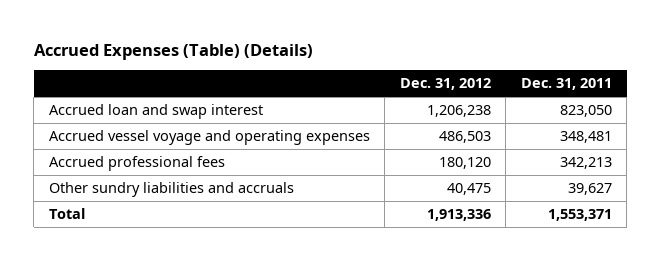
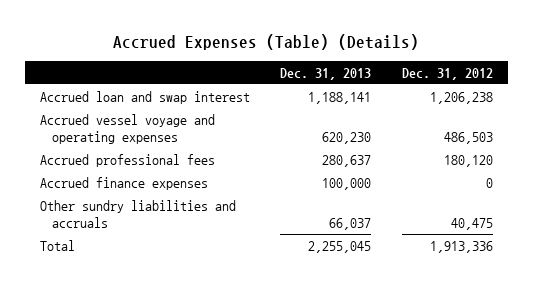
- | Dec. 31, 2012 | Dec. 31, 2011
+ | Dec. 31, 2013 | Dec. 31, 2012
+ Accrued finance expenses | 100,000 | 0

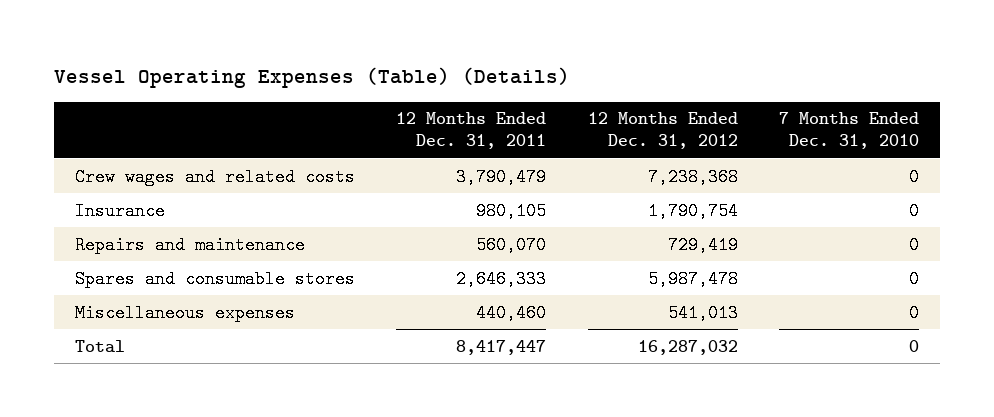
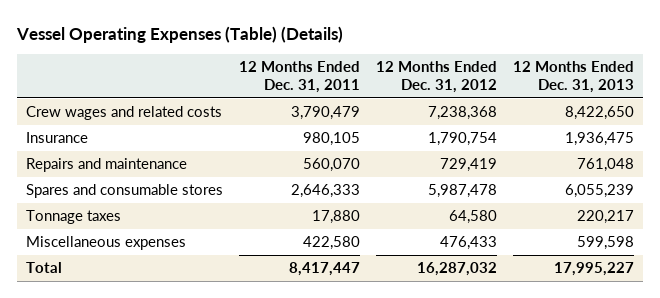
- | 12 Months Ended Dec. 31, 2011 | 12 Months Ended Dec. 31, 2012 | 7 Months Ended Dec. 31, 2010
+ | 12 Months Ended Dec. 31, 2011 | 12 Months Ended Dec. 31, 2012 | 12 Months Ended Dec. 31, 2013
- Miscellaneous expenses | 440,460 | 541,013 | 0
+ Tonnage taxes | 17,880 | 64,580 | 220,217
+ Miscellaneous expenses | 422,580 | 476,433 | 599,598

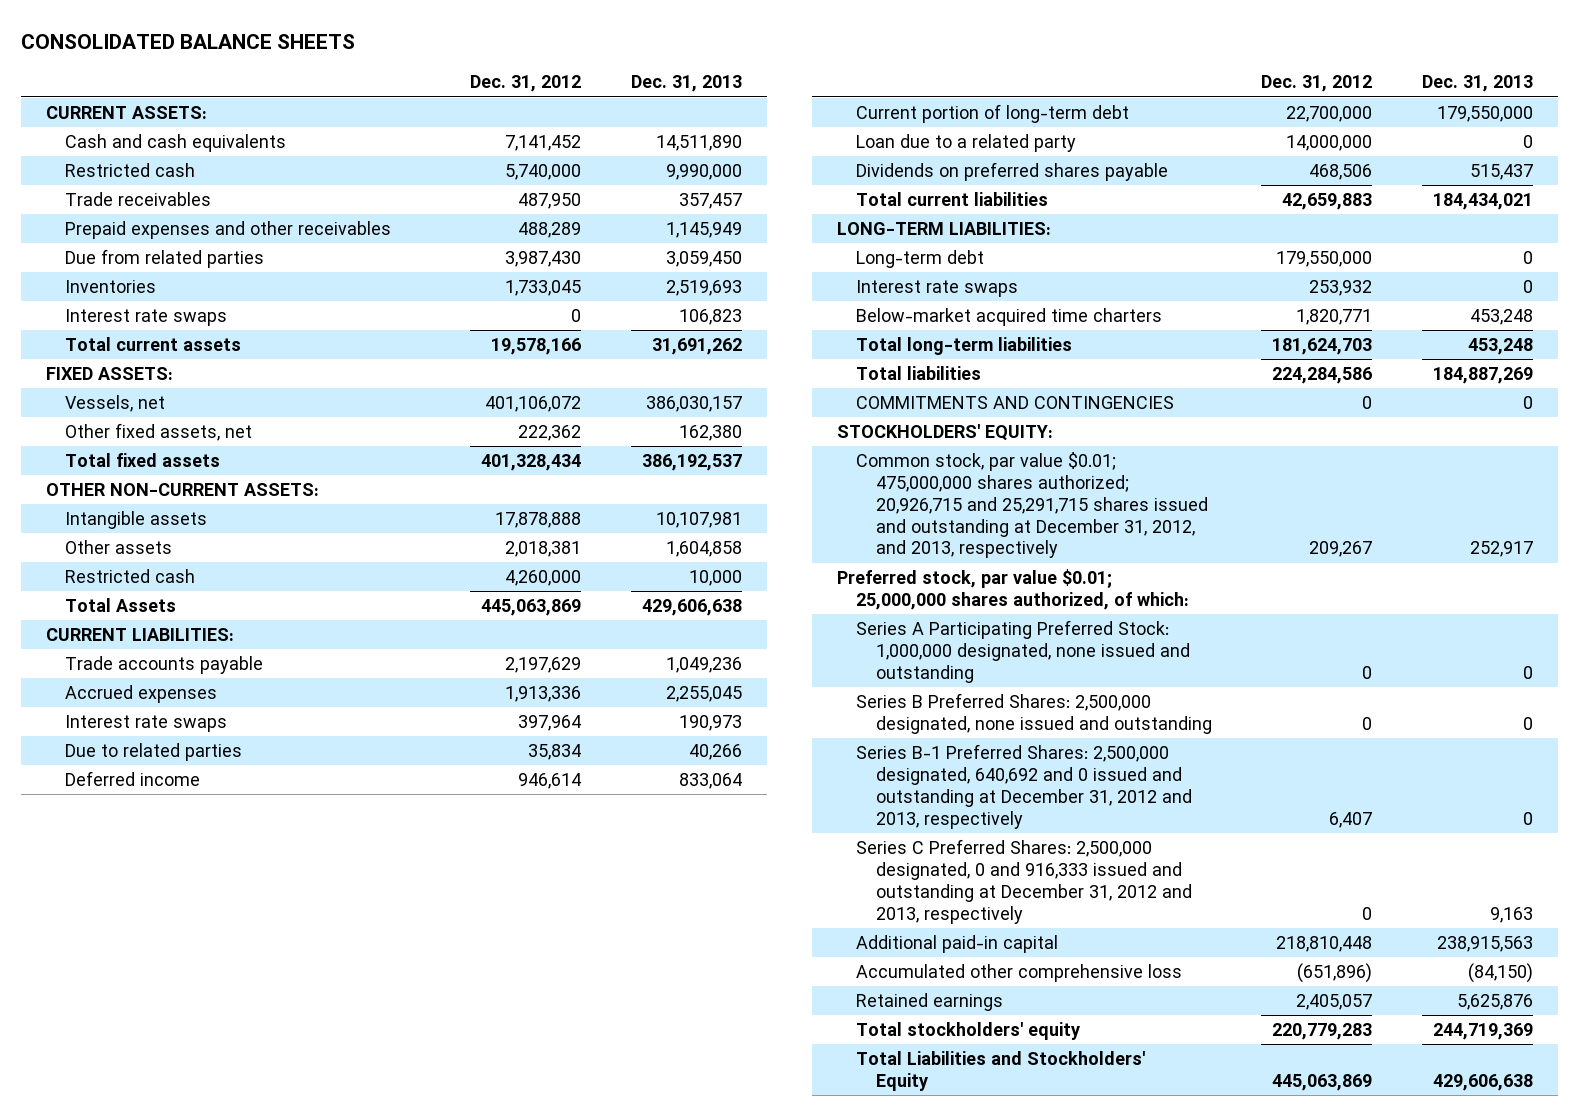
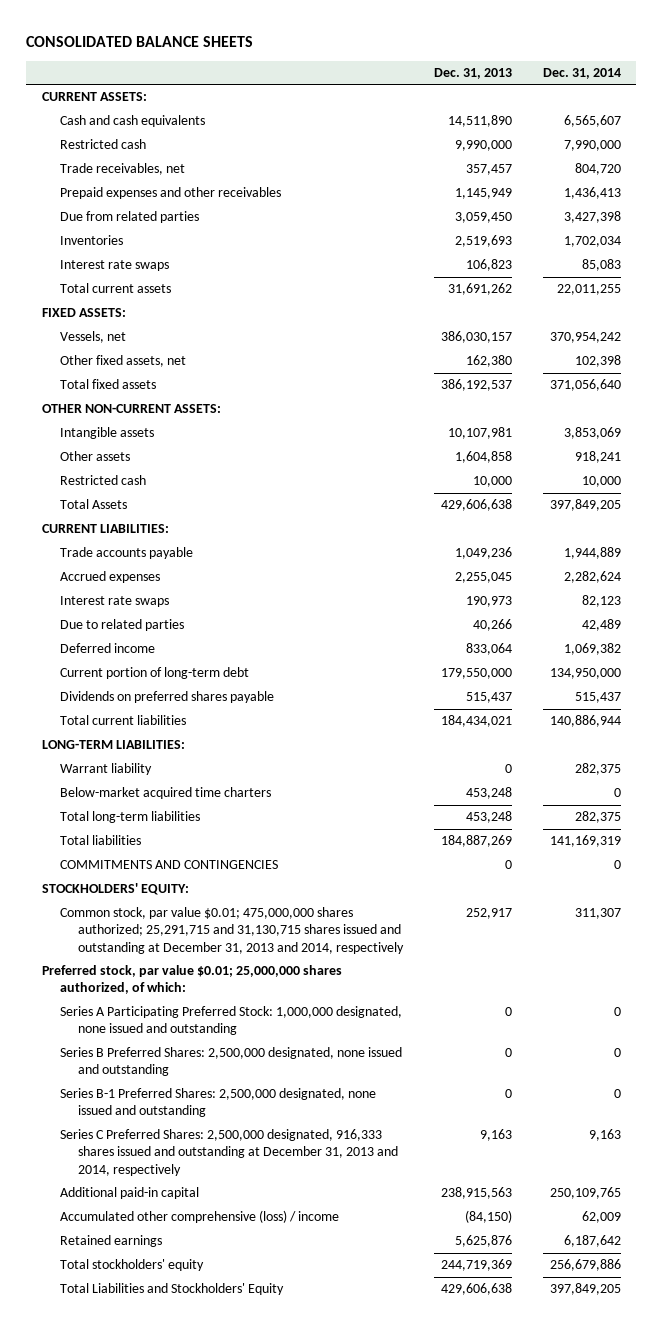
- | Dec. 31, 2012 | Dec. 31, 2013
+ | Dec. 31, 2013 | Dec. 31, 2014
- Trade receivables | 487,950 | 357,457
+ Trade receivables, net | 357,457 | 804,720
- Loan due to a related party | 14,000,000 | 0
- Long-term debt | 179,550,000 | 0
- Interest rate swaps | 253,932 | 0
+ Warrant liability | 0 | 282,375
- Common stock, par value $0.01; 475,000,000 shares authorized; 20,926,715 and 25,291,715 shares issued and outstanding at December 31, 2012, and 2013, respectively | 209,267 | 252,917
+ Common stock, par value $0.01; 475,000,000 shares authorized; 25,291,715 and 31,130,715 shares issued and outstanding at December 31, 2013 and 2014, respectively | 252,917 | 311,307
- Series B-1 Preferred Shares: 2,500,000 designated, 640,692 and 0 issued and outstanding at December 31, 2012 and 2013, respectively | 6,407 | 0
- Series C Preferred Shares: 2,500,000 designated, 0 and 916,333 issued and outstanding at December 31, 2012 and 2013, respectively | 0 | 9,163
+ Series B-1 Preferred Shares: 2,500,000 designated, none issued and outstanding | 0 | 0
+ Series C Preferred Shares: 2,500,000 designated, 916,333 shares issued and outstanding at December 31, 2013 and 2014, respectively | 9,163 | 9,163
- Accumulated other comprehensive loss | (651,896) | (84,150)
+ Accumulated other comprehensive (loss) / income | (84,150) | 62,009

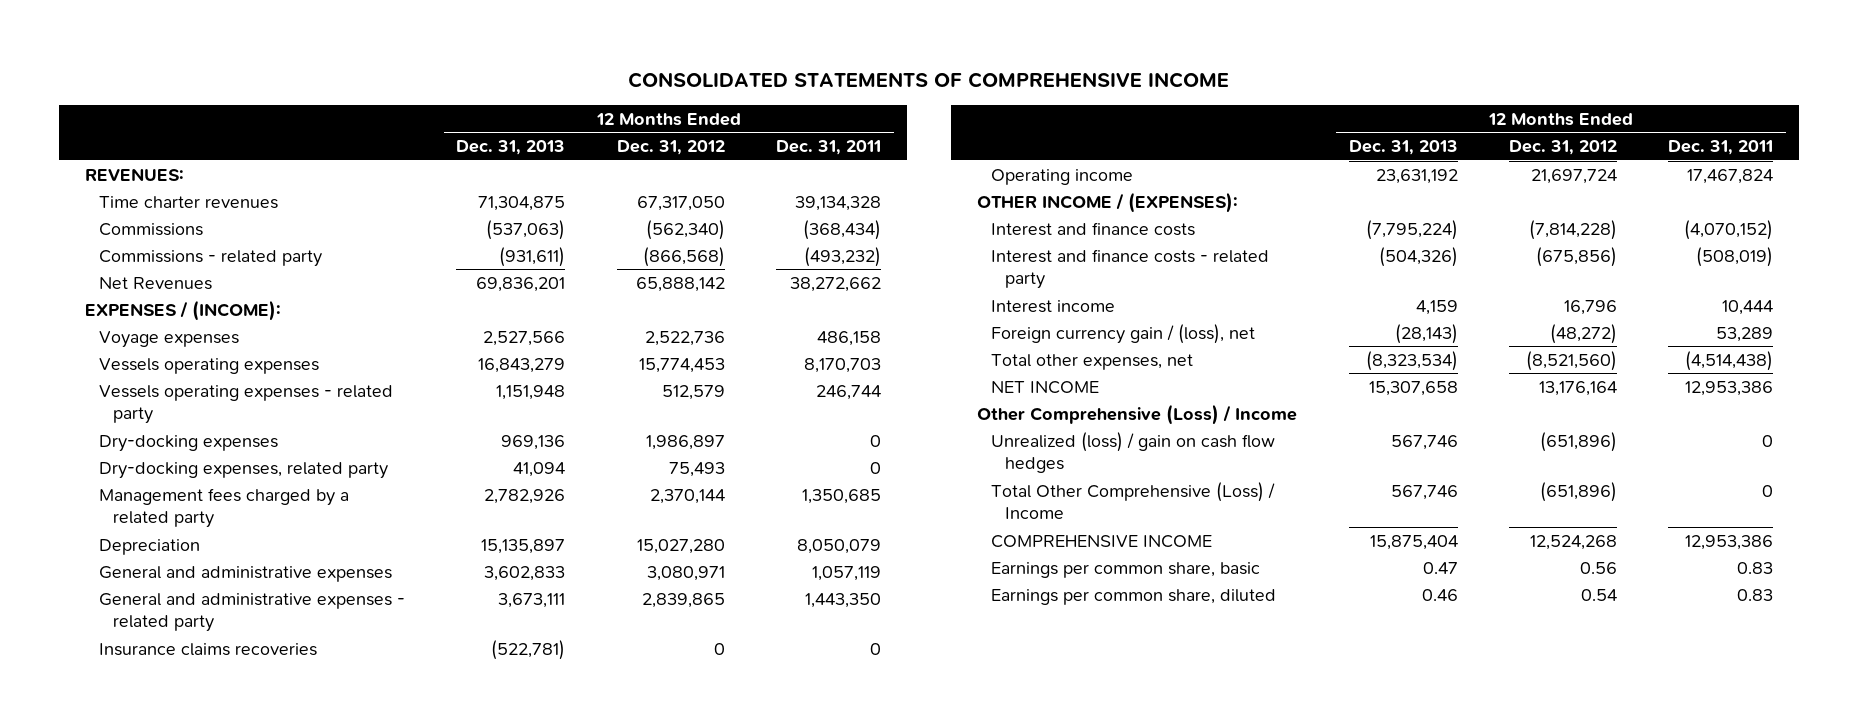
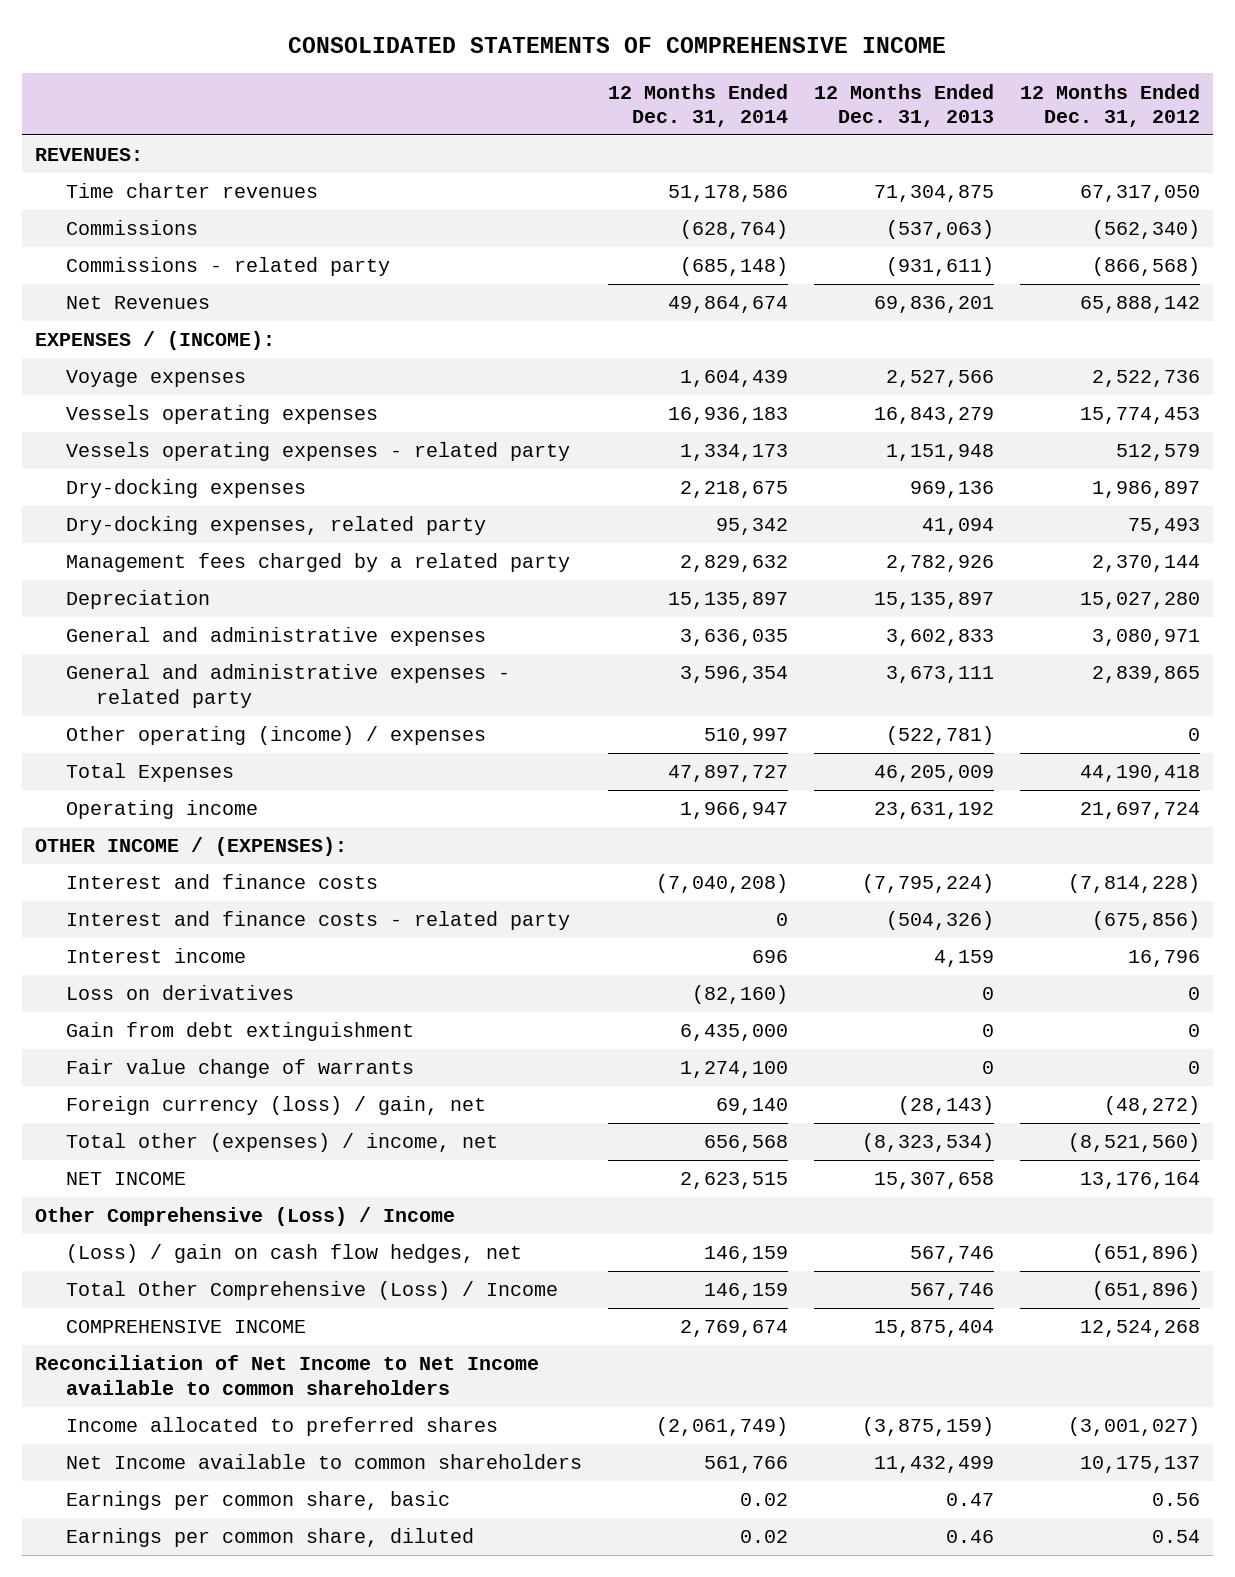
- | 12 Months Ended Dec. 31, 2013 | 12 Months Ended Dec. 31, 2012 | 12 Months Ended Dec. 31, 2011
+ | 12 Months Ended Dec. 31, 2014 | 12 Months Ended Dec. 31, 2013 | 12 Months Ended Dec. 31, 2012
- Insurance claims recoveries | (522,781) | 0 | 0
+ Other operating (income) / expenses | 510,997 | (522,781) | 0
+ Total Expenses | 47,897,727 | 46,205,009 | 44,190,418
- Foreign currency gain / (loss), net | (28,143) | (48,272) | 53,289
- Total other expenses, net | (8,323,534) | (8,521,560) | (4,514,438)
+ Loss on derivatives | (82,160) | 0 | 0
+ Gain from debt extinguishment | 6,435,000 | 0 | 0
+ Fair value change of warrants | 1,274,100 | 0 | 0
+ Foreign currency (loss) / gain, net | 69,140 | (28,143) | (48,272)
+ Total other (expenses) / income, net | 656,568 | (8,323,534) | (8,521,560)
- Unrealized (loss) / gain on cash flow hedges | 567,746 | (651,896) | 0
+ (Loss) / gain on cash flow hedges, net | 146,159 | 567,746 | (651,896)
+ Reconciliation of Net Income to Net Income available to common shareholders
+ Income allocated to preferred shares | (2,061,749) | (3,875,159) | (3,001,027)
+ Net Income available to common shareholders | 561,766 | 11,432,499 | 10,175,137

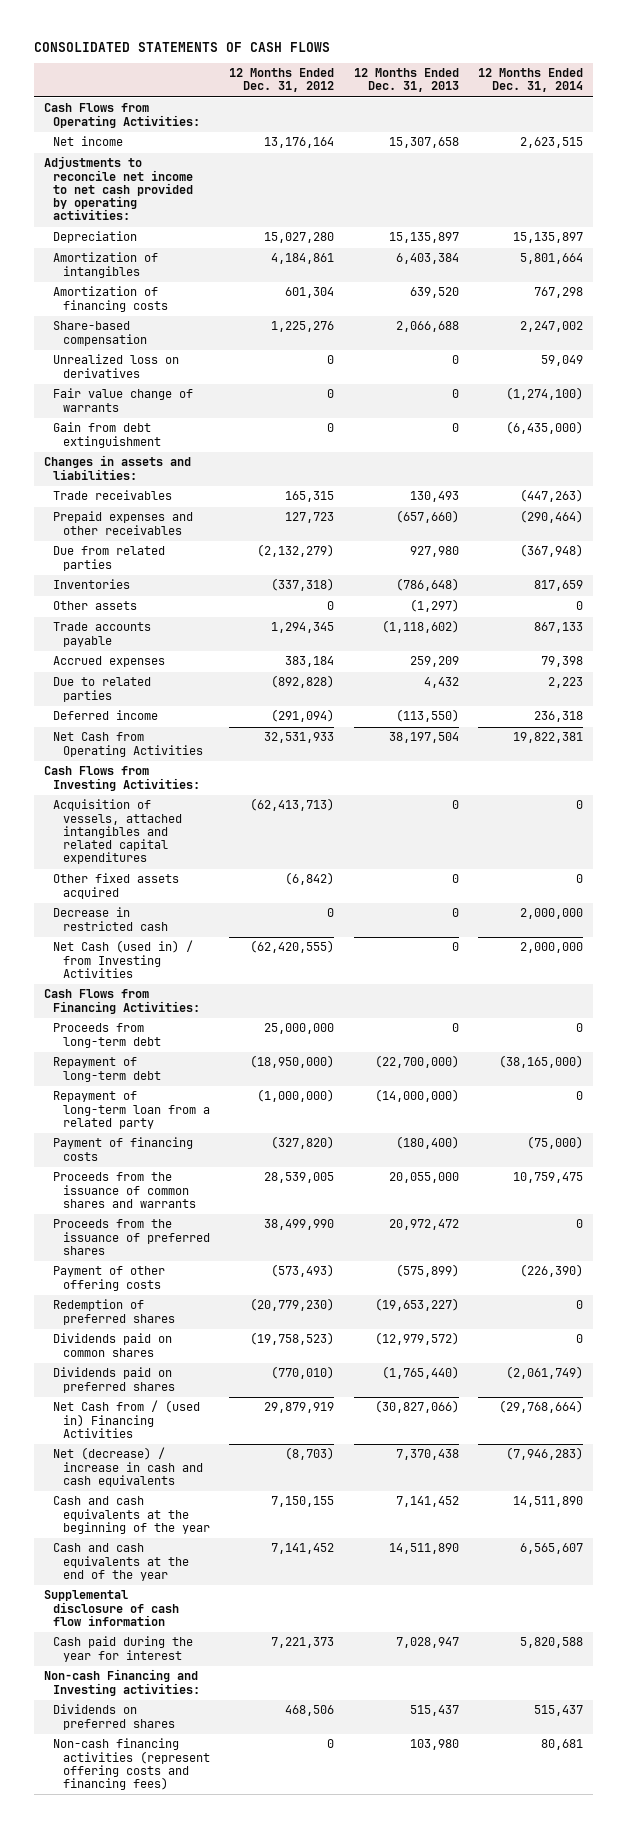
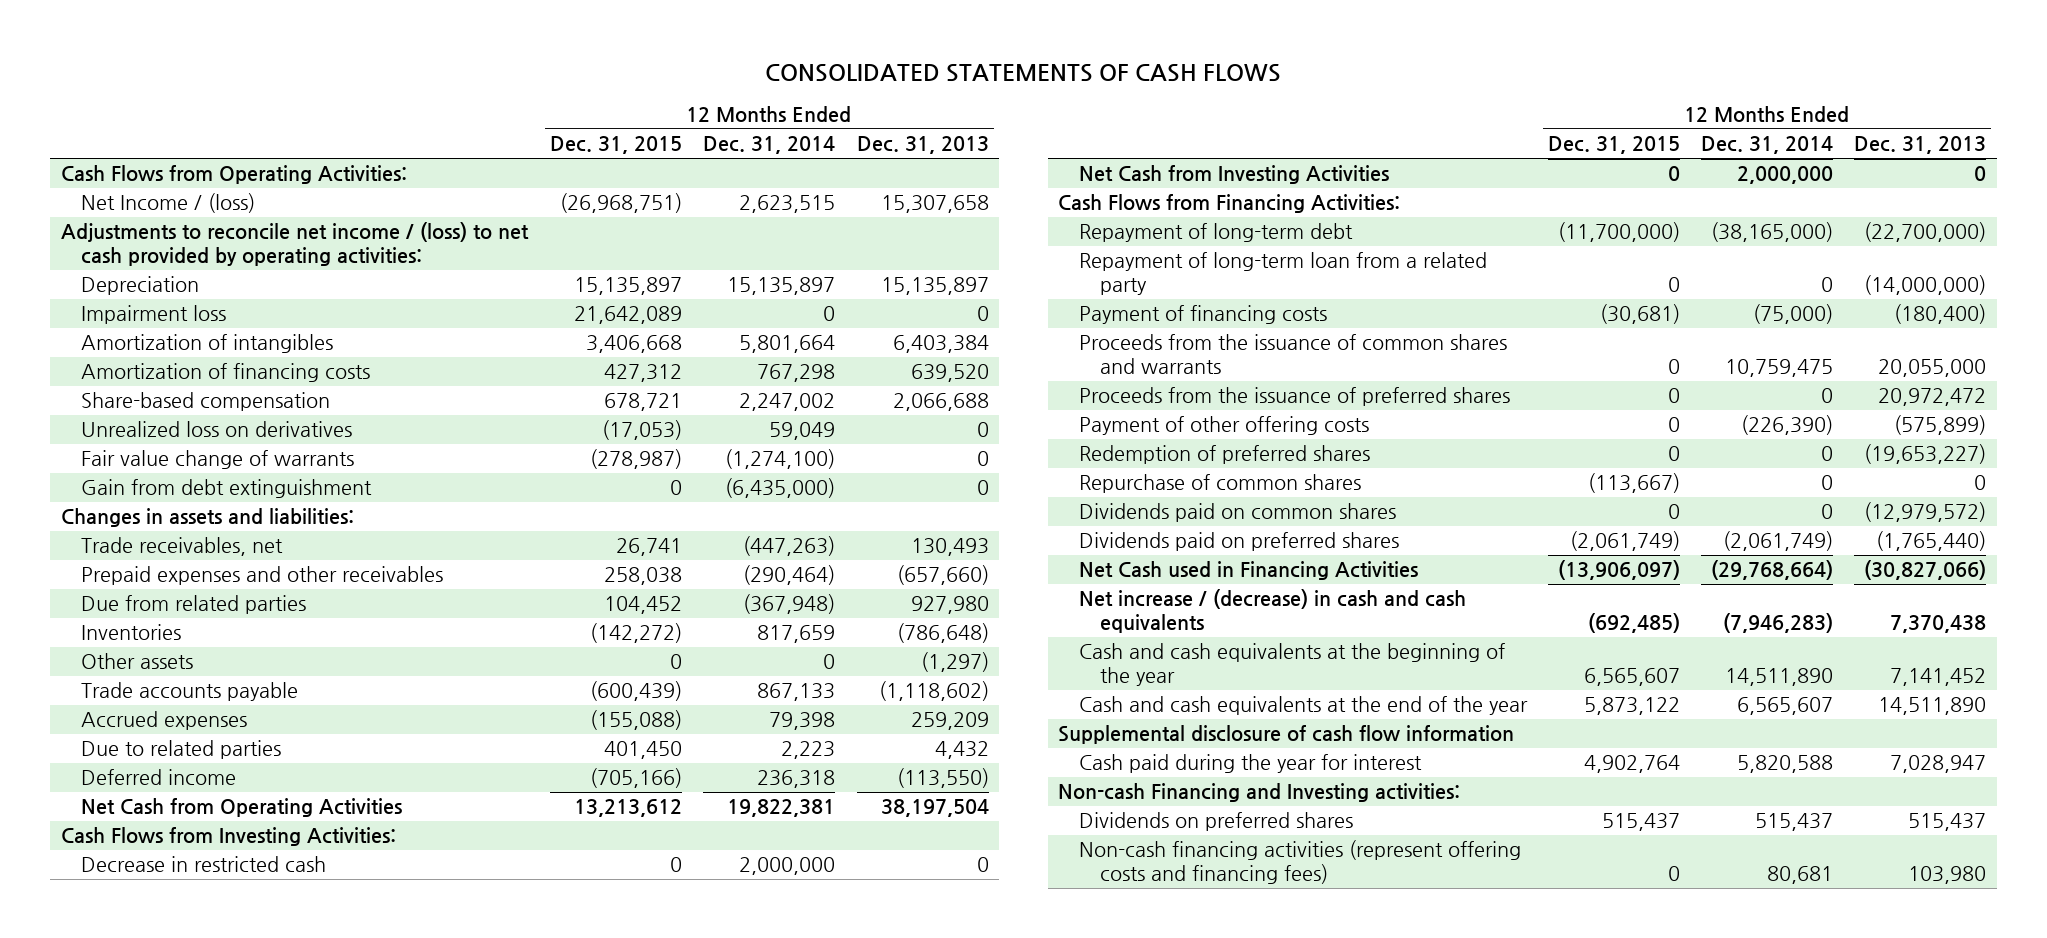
- | 12 Months Ended Dec. 31, 2012 | 12 Months Ended Dec. 31, 2013 | 12 Months Ended Dec. 31, 2014
+ | 12 Months Ended Dec. 31, 2015 | 12 Months Ended Dec. 31, 2014 | 12 Months Ended Dec. 31, 2013
- Net income | 13,176,164 | 15,307,658 | 2,623,515
- Adjustments to reconcile net income to net cash provided by operating activities:
+ Net Income / (loss) | (26,968,751) | 2,623,515 | 15,307,658
+ Adjustments to reconcile net income / (loss) to net cash provided by operating activities:
+ Impairment loss | 21,642,089 | 0 | 0
- Trade receivables | 165,315 | 130,493 | (447,263)
+ Trade receivables, net | 26,741 | (447,263) | 130,493
- Acquisition of vessels, attached intangibles and related capital expenditures | (62,413,713) | 0 | 0
- Other fixed assets acquired | (6,842) | 0 | 0
- Net Cash (used in) / from Investing Activities | (62,420,555) | 0 | 2,000,000
+ Net Cash from Investing Activities | 0 | 2,000,000 | 0
- Proceeds from long-term debt | 25,000,000 | 0 | 0
+ Repurchase of common shares | (113,667) | 0 | 0
- Net Cash from / (used in) Financing Activities | 29,879,919 | (30,827,066) | (29,768,664)
- Net (decrease) / increase in cash and cash equivalents | (8,703) | 7,370,438 | (7,946,283)
+ Net Cash used in Financing Activities | (13,906,097) | (29,768,664) | (30,827,066)
+ Net increase / (decrease) in cash and cash equivalents | (692,485) | (7,946,283) | 7,370,438

